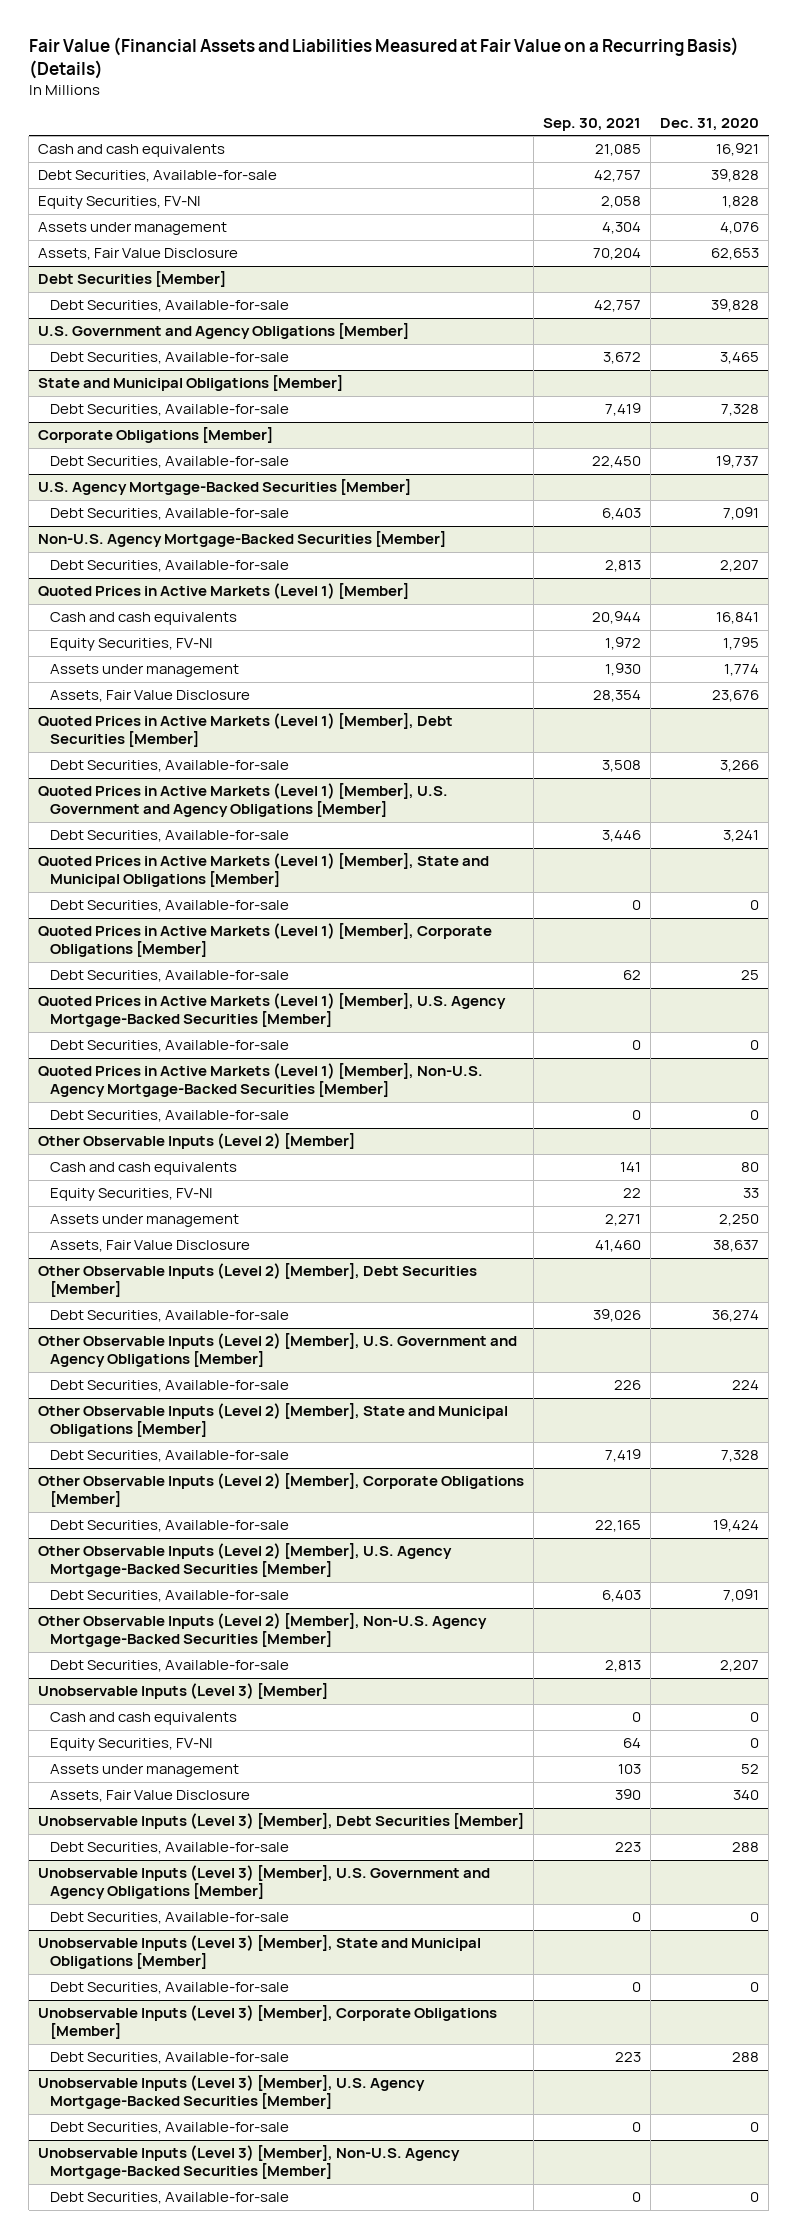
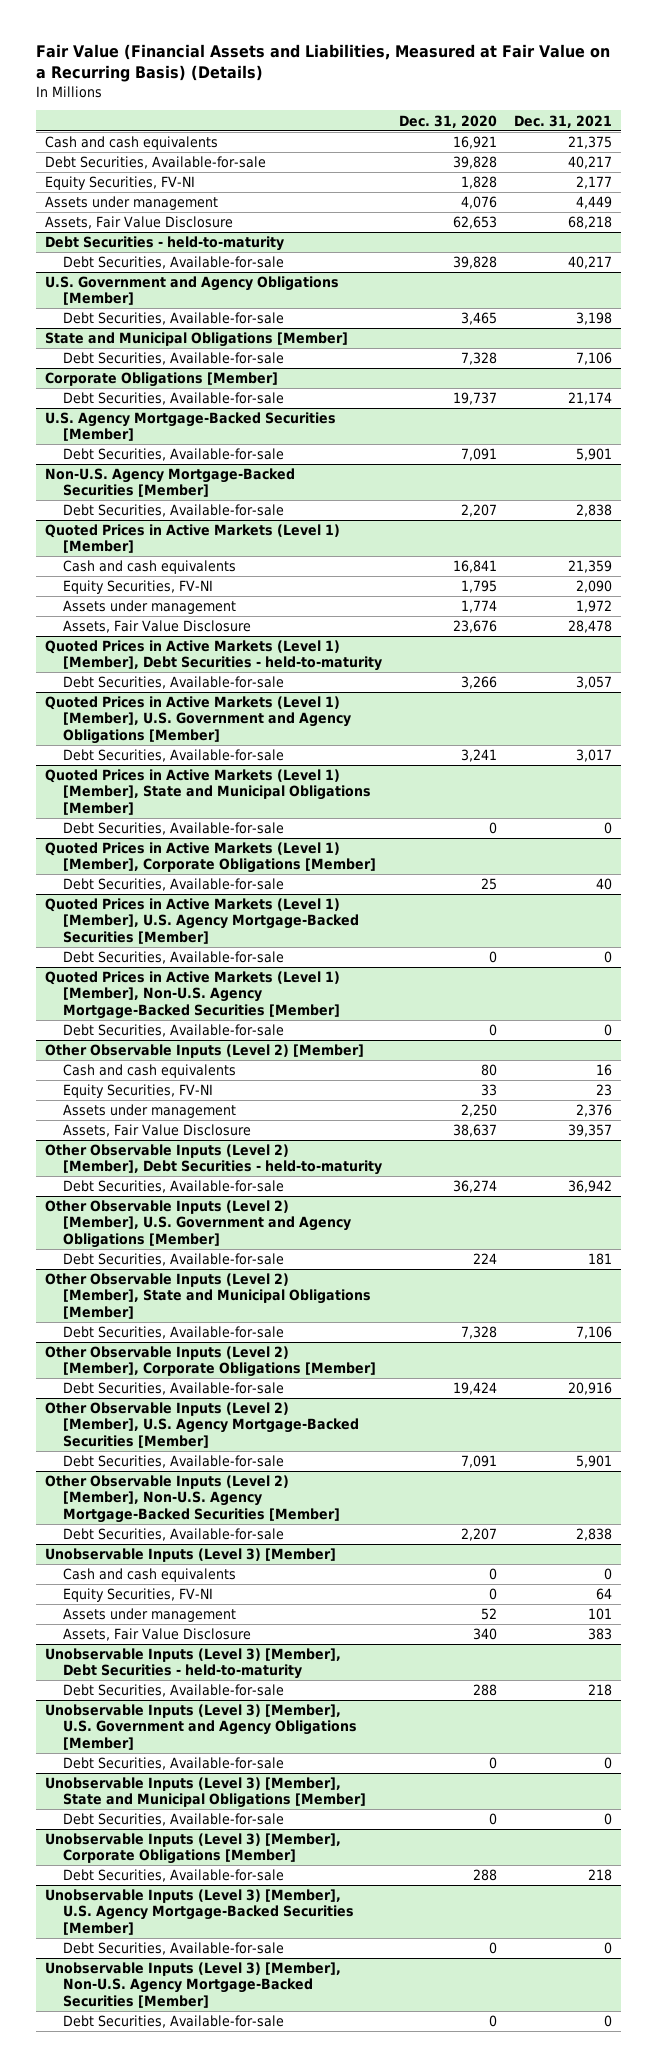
- Fair Value (Financial Assets and Liabilities Measured at Fair Value on a Recurring Basis) (Details)
+ Fair Value (Financial Assets and Liabilities, Measured at Fair Value on a Recurring Basis) (Details)
- | Sep. 30, 2021 | Dec. 31, 2020
+ | Dec. 31, 2020 | Dec. 31, 2021
- Debt Securities [Member]
+ Debt Securities - held-to-maturity
- Quoted Prices in Active Markets (Level 1) [Member], Debt Securities [Member]
+ Quoted Prices in Active Markets (Level 1) [Member], Debt Securities - held-to-maturity
- Other Observable Inputs (Level 2) [Member], Debt Securities [Member]
+ Other Observable Inputs (Level 2) [Member], Debt Securities - held-to-maturity
- Unobservable Inputs (Level 3) [Member], Debt Securities [Member]
+ Unobservable Inputs (Level 3) [Member], Debt Securities - held-to-maturity

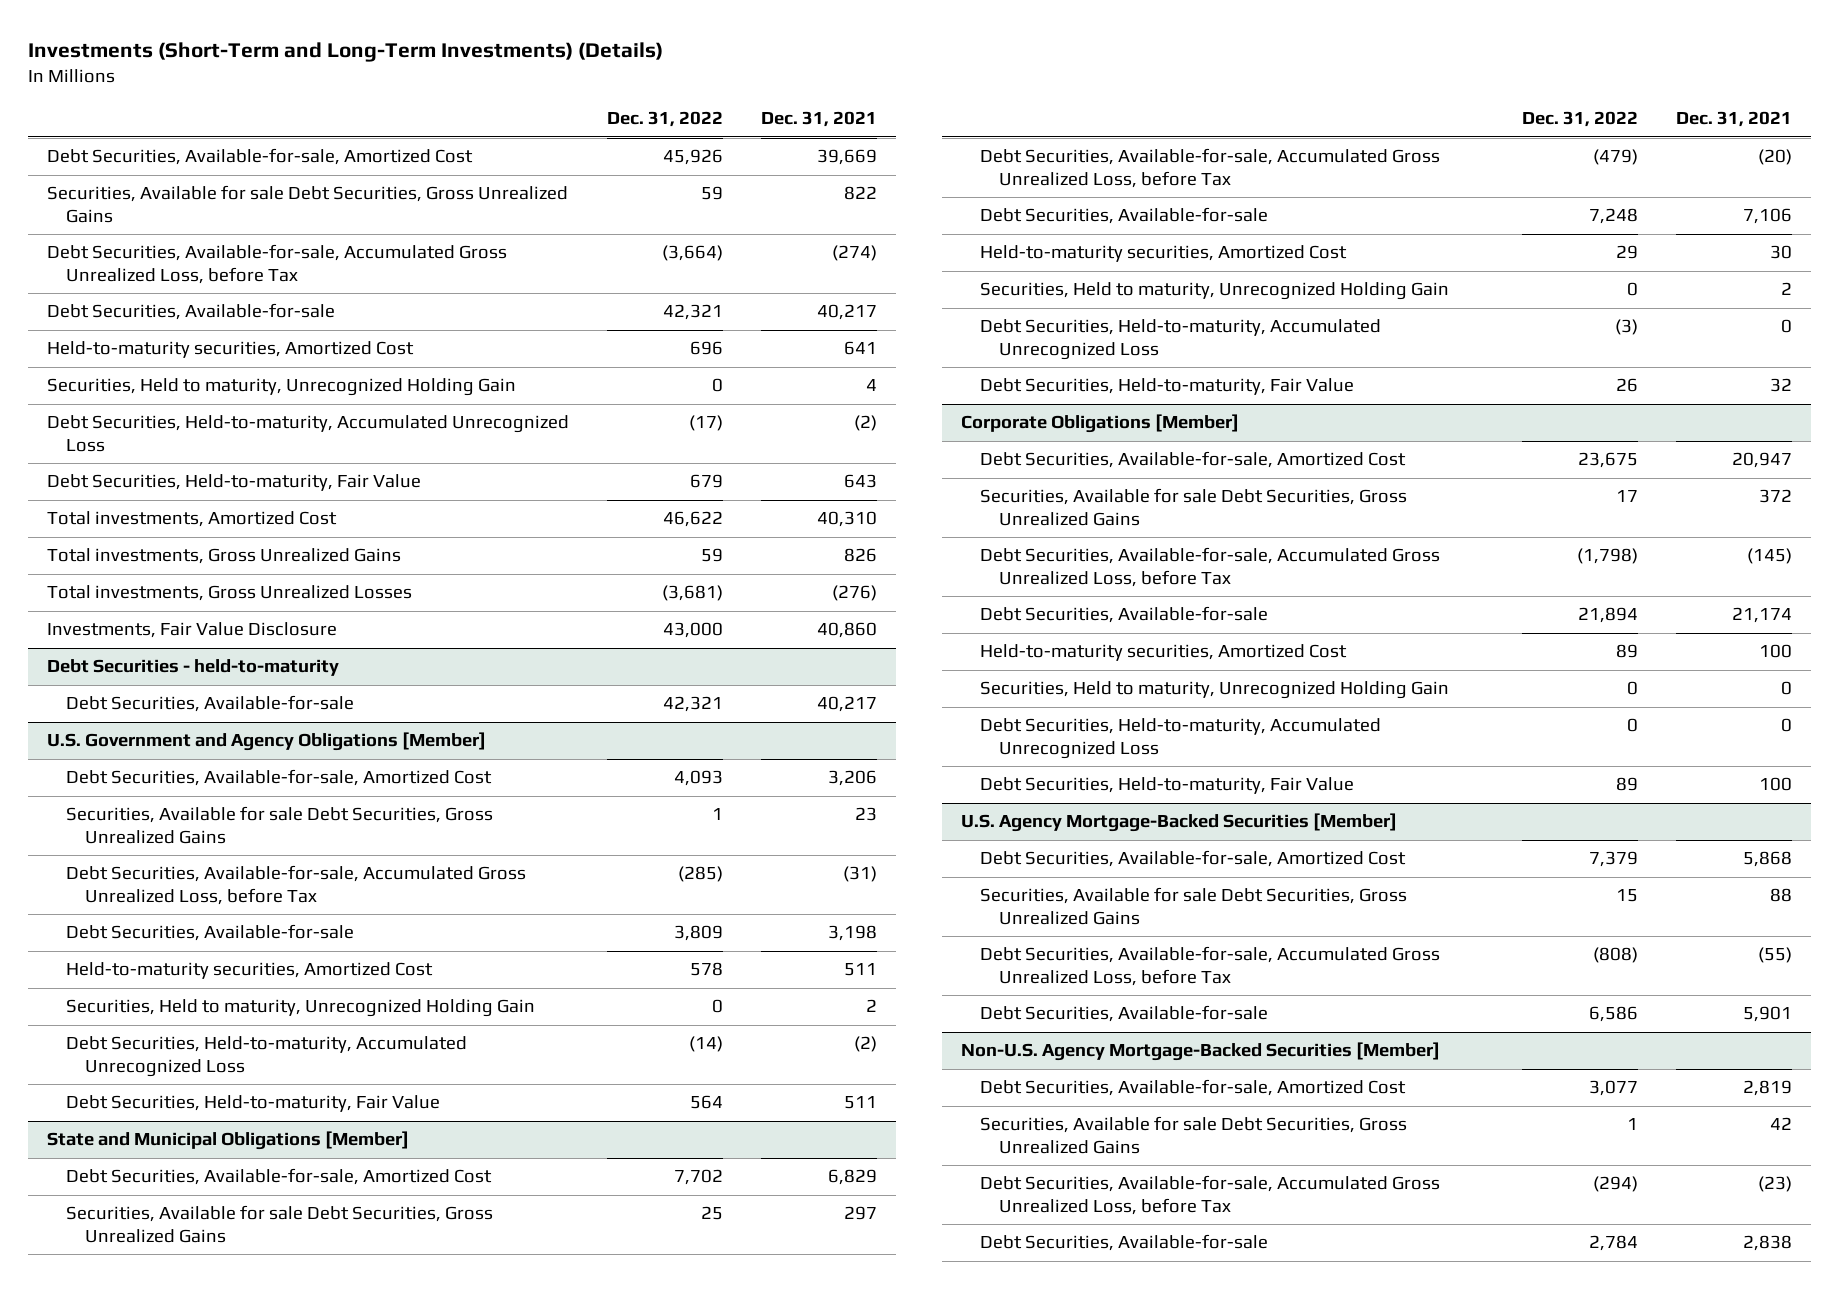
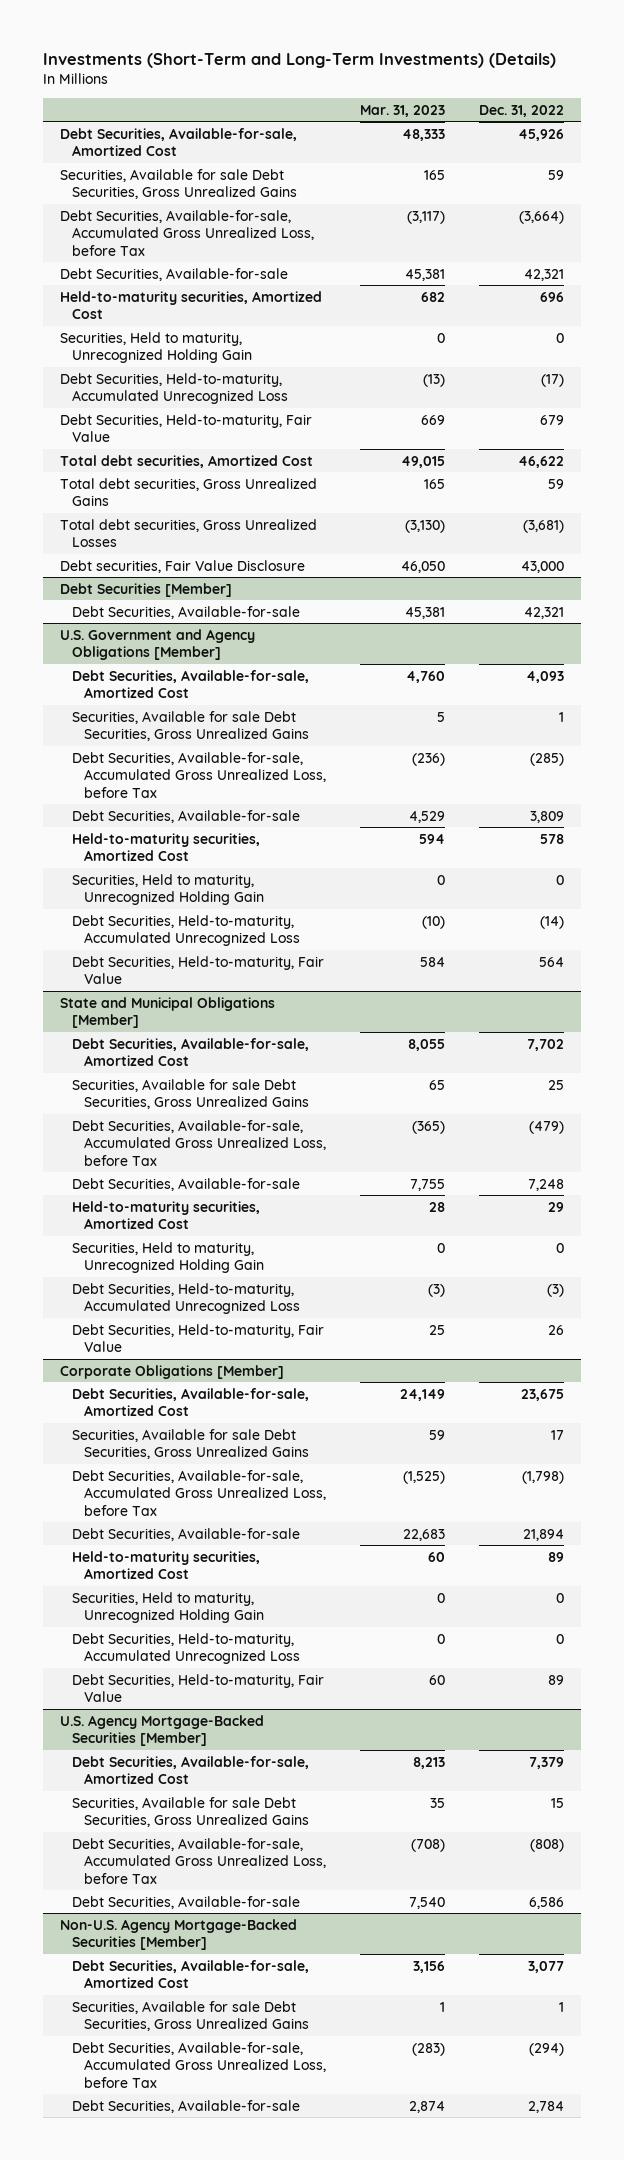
- | Dec. 31, 2022 | Dec. 31, 2021
+ | Mar. 31, 2023 | Dec. 31, 2022
- Total investments, Amortized Cost | 46,622 | 40,310
- Total investments, Gross Unrealized Gains | 59 | 826
- Total investments, Gross Unrealized Losses | (3,681) | (276)
- Investments, Fair Value Disclosure | 43,000 | 40,860
- Debt Securities - held-to-maturity
+ Total debt securities, Amortized Cost | 49,015 | 46,622
+ Total debt securities, Gross Unrealized Gains | 165 | 59
+ Total debt securities, Gross Unrealized Losses | (3,130) | (3,681)
+ Debt securities, Fair Value Disclosure | 46,050 | 43,000
+ Debt Securities [Member]

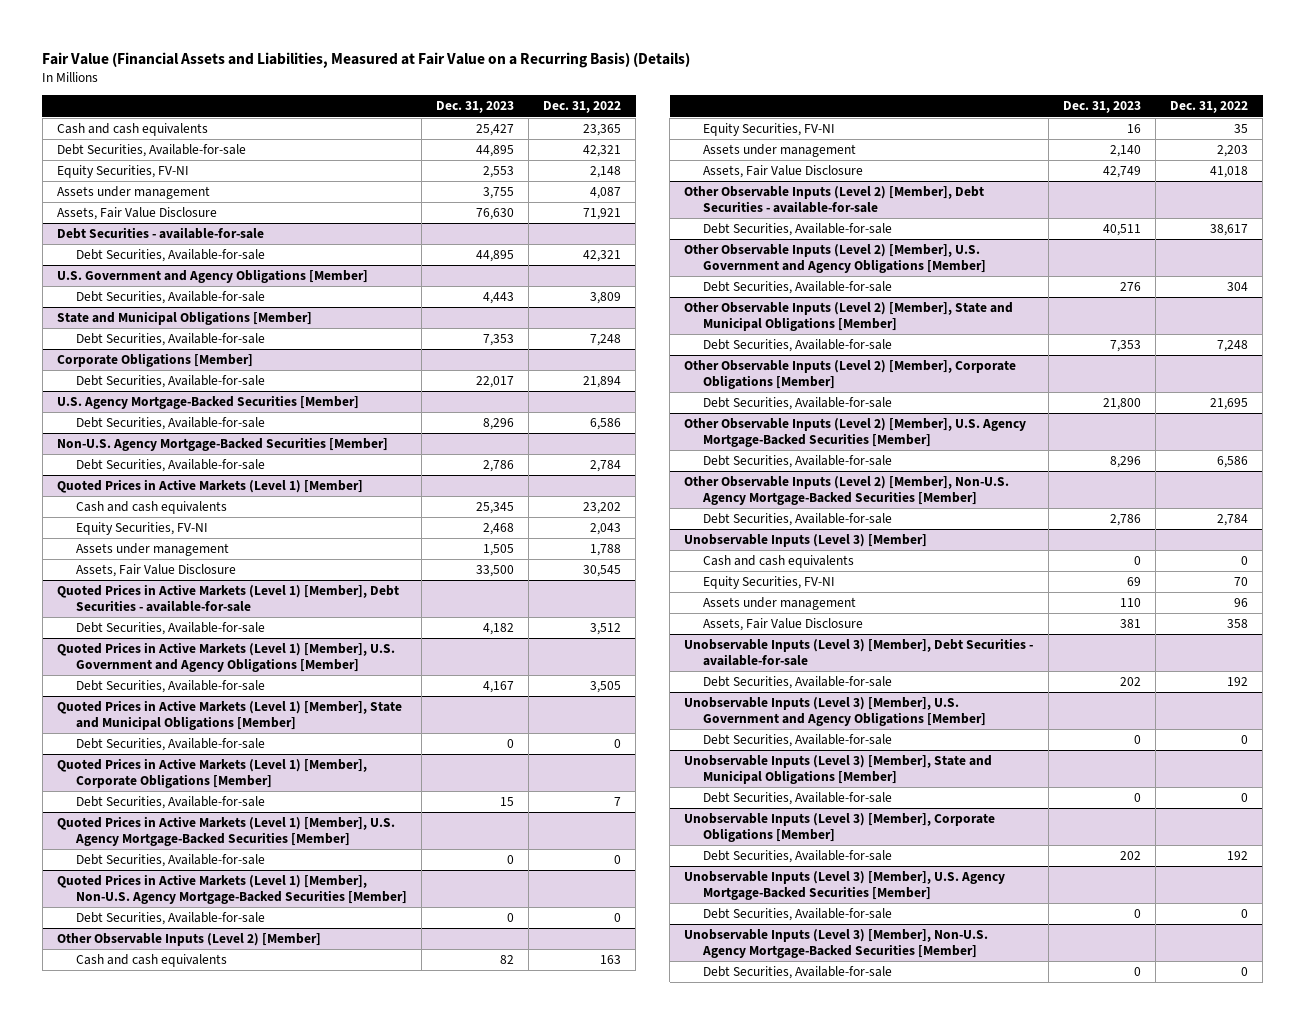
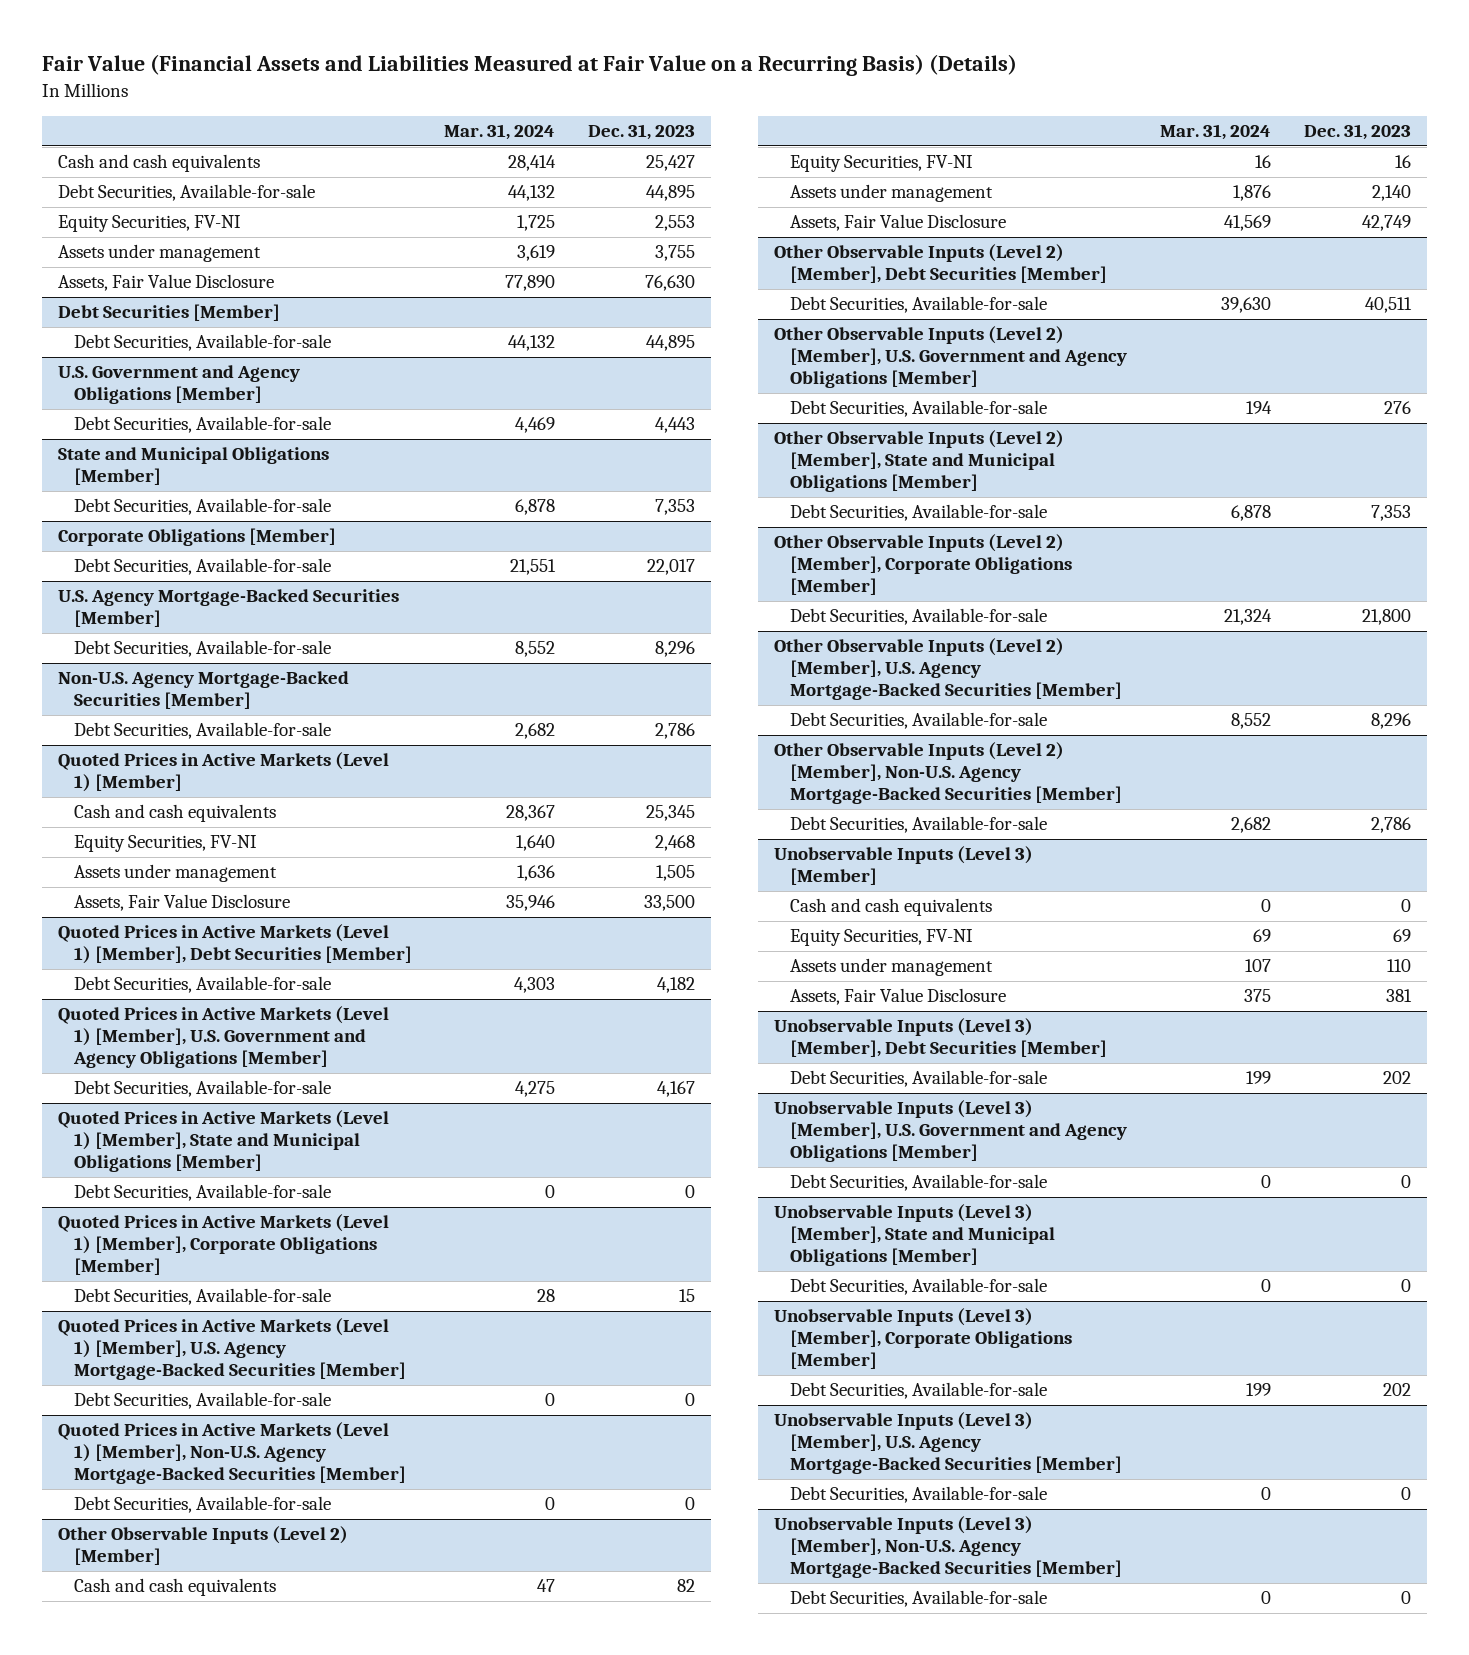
- Fair Value (Financial Assets and Liabilities, Measured at Fair Value on a Recurring Basis) (Details)
+ Fair Value (Financial Assets and Liabilities Measured at Fair Value on a Recurring Basis) (Details)
- | Dec. 31, 2023 | Dec. 31, 2022
+ | Mar. 31, 2024 | Dec. 31, 2023
- Debt Securities - available-for-sale
+ Debt Securities [Member]
- Quoted Prices in Active Markets (Level 1) [Member], Debt Securities - available-for-sale
+ Quoted Prices in Active Markets (Level 1) [Member], Debt Securities [Member]
- Other Observable Inputs (Level 2) [Member], Debt Securities - available-for-sale
+ Other Observable Inputs (Level 2) [Member], Debt Securities [Member]
- Unobservable Inputs (Level 3) [Member], Debt Securities - available-for-sale
+ Unobservable Inputs (Level 3) [Member], Debt Securities [Member]

